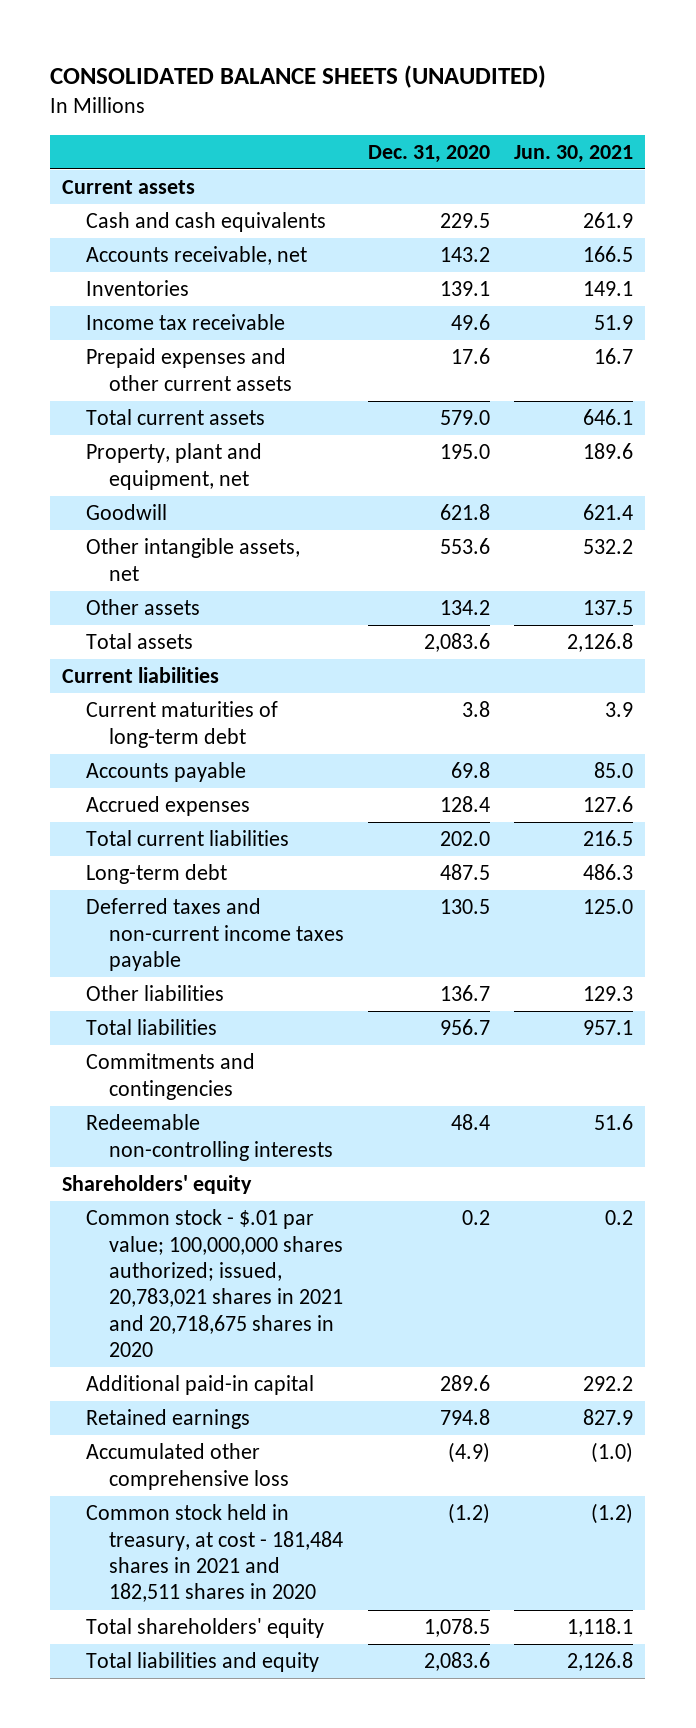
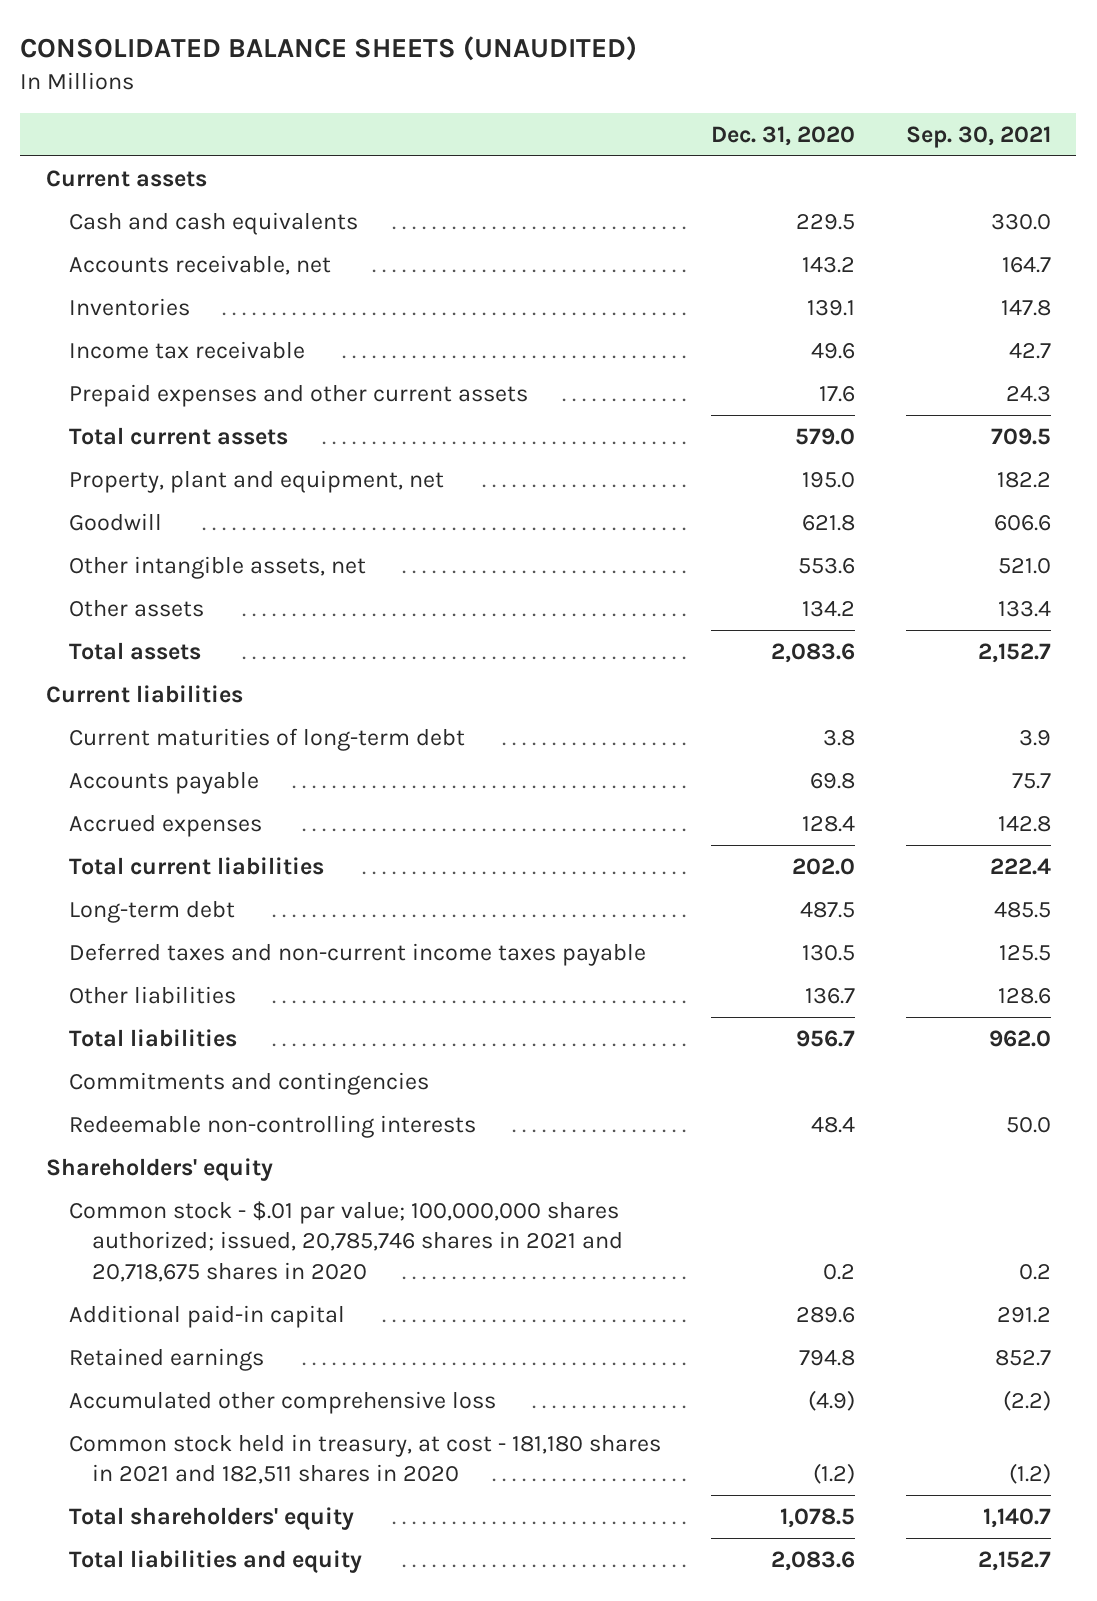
- | Dec. 31, 2020 | Jun. 30, 2021
+ | Dec. 31, 2020 | Sep. 30, 2021
- Common stock - $.01 par value; 100,000,000 shares authorized; issued, 20,783,021 shares in 2021 and 20,718,675 shares in 2020 | 0.2 | 0.2
+ Common stock - $.01 par value; 100,000,000 shares authorized; issued, 20,785,746 shares in 2021 and 20,718,675 shares in 2020 | 0.2 | 0.2
- Common stock held in treasury, at cost - 181,484 shares in 2021 and 182,511 shares in 2020 | (1.2) | (1.2)
+ Common stock held in treasury, at cost - 181,180 shares in 2021 and 182,511 shares in 2020 | (1.2) | (1.2)

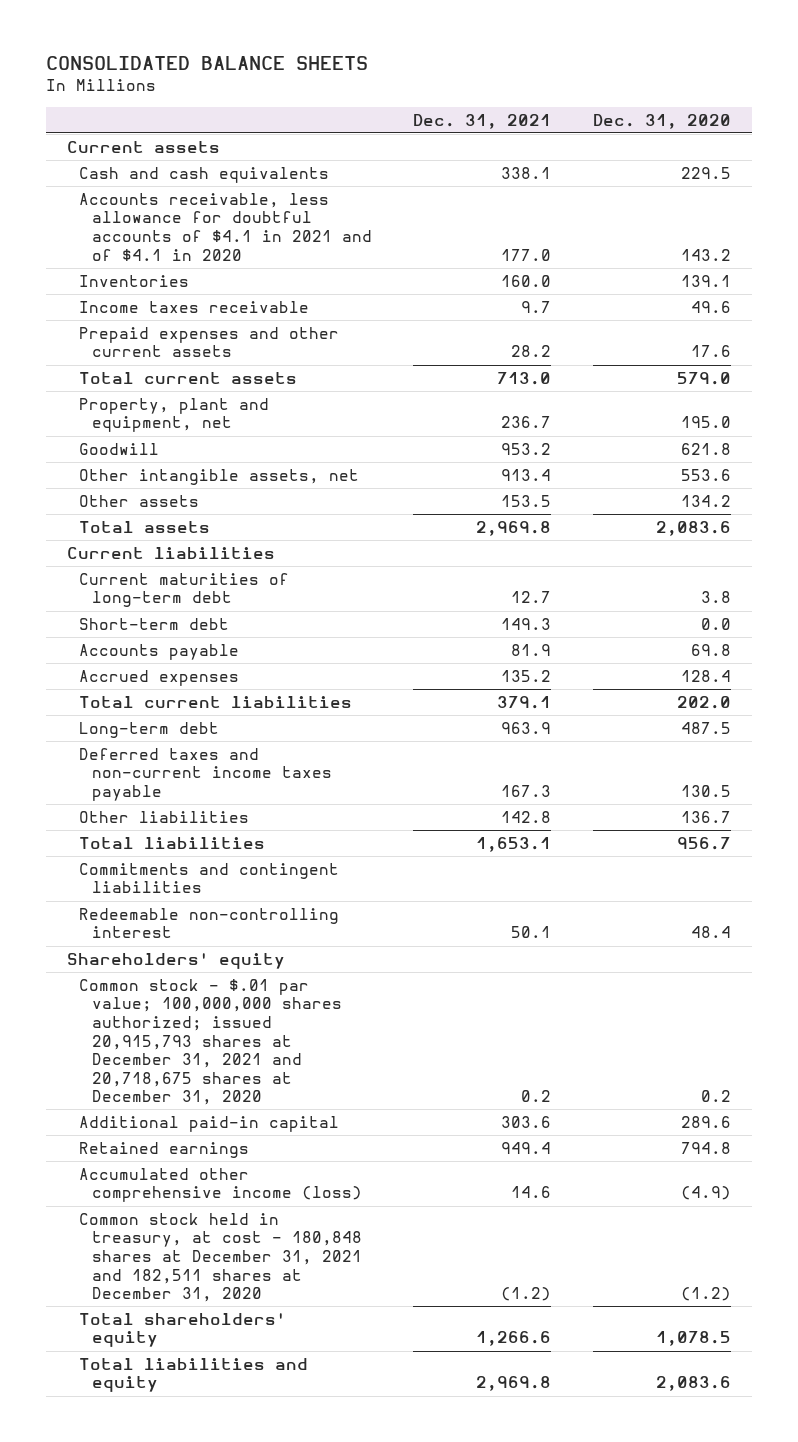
- CONSOLIDATED BALANCE SHEETS (UNAUDITED)
+ CONSOLIDATED BALANCE SHEETS
- | Dec. 31, 2020 | Sep. 30, 2021
+ | Dec. 31, 2021 | Dec. 31, 2020
- Accounts receivable, net | 143.2 | 164.7
+ Accounts receivable, less allowance for doubtful accounts of $4.1 in 2021 and of $4.1 in 2020 | 177.0 | 143.2
- Income tax receivable | 49.6 | 42.7
+ Income taxes receivable | 9.7 | 49.6
+ Short-term debt | 149.3 | 0.0
- Commitments and contingencies
- Redeemable non-controlling interests | 48.4 | 50.0
+ Commitments and contingent liabilities
+ Redeemable non-controlling interest | 50.1 | 48.4
- Common stock - $.01 par value; 100,000,000 shares authorized; issued, 20,785,746 shares in 2021 and 20,718,675 shares in 2020 | 0.2 | 0.2
+ Common stock - $.01 par value; 100,000,000 shares authorized; issued 20,915,793 shares at December 31, 2021 and 20,718,675 shares at December 31, 2020 | 0.2 | 0.2
- Accumulated other comprehensive loss | (4.9) | (2.2)
- Common stock held in treasury, at cost - 181,180 shares in 2021 and 182,511 shares in 2020 | (1.2) | (1.2)
+ Accumulated other comprehensive income (loss) | 14.6 | (4.9)
+ Common stock held in treasury, at cost - 180,848 shares at December 31, 2021 and 182,511 shares at December 31, 2020 | (1.2) | (1.2)

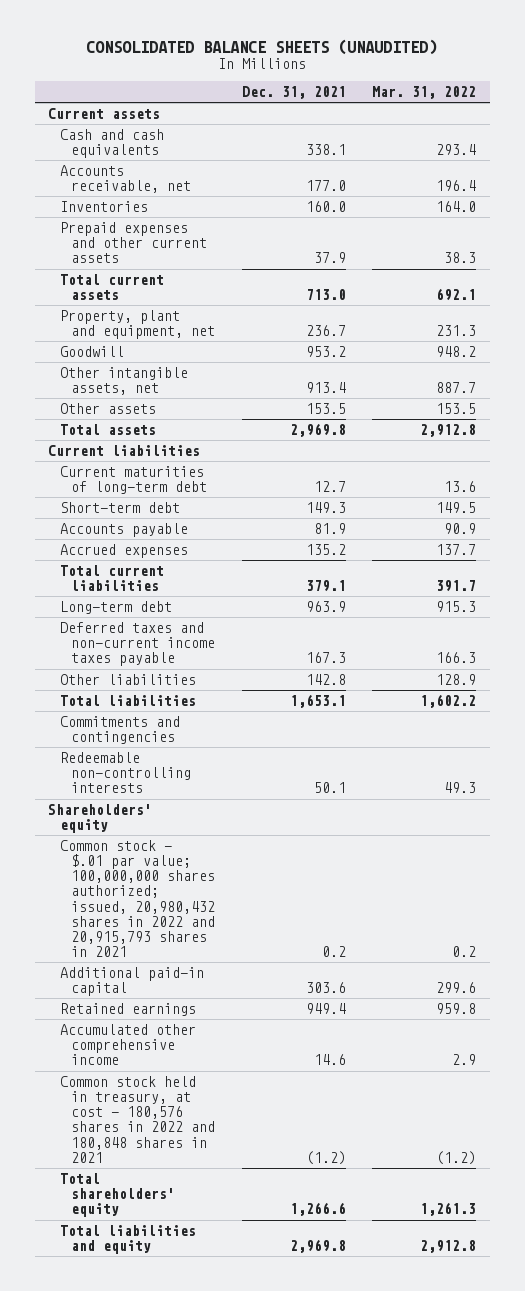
- CONSOLIDATED BALANCE SHEETS
+ CONSOLIDATED BALANCE SHEETS (UNAUDITED)
- | Dec. 31, 2021 | Dec. 31, 2020
+ | Dec. 31, 2021 | Mar. 31, 2022
- Accounts receivable, less allowance for doubtful accounts of $4.1 in 2021 and of $4.1 in 2020 | 177.0 | 143.2
+ Accounts receivable, net | 177.0 | 196.4
- Income taxes receivable | 9.7 | 49.6
- Prepaid expenses and other current assets | 28.2 | 17.6
+ Prepaid expenses and other current assets | 37.9 | 38.3
- Commitments and contingent liabilities
- Redeemable non-controlling interest | 50.1 | 48.4
+ Commitments and contingencies
+ Redeemable non-controlling interests | 50.1 | 49.3
- Common stock - $.01 par value; 100,000,000 shares authorized; issued 20,915,793 shares at December 31, 2021 and 20,718,675 shares at December 31, 2020 | 0.2 | 0.2
+ Common stock - $.01 par value; 100,000,000 shares authorized; issued, 20,980,432 shares in 2022 and 20,915,793 shares in 2021 | 0.2 | 0.2
- Accumulated other comprehensive income (loss) | 14.6 | (4.9)
- Common stock held in treasury, at cost - 180,848 shares at December 31, 2021 and 182,511 shares at December 31, 2020 | (1.2) | (1.2)
+ Accumulated other comprehensive income | 14.6 | 2.9
+ Common stock held in treasury, at cost - 180,576 shares in 2022 and 180,848 shares in 2021 | (1.2) | (1.2)

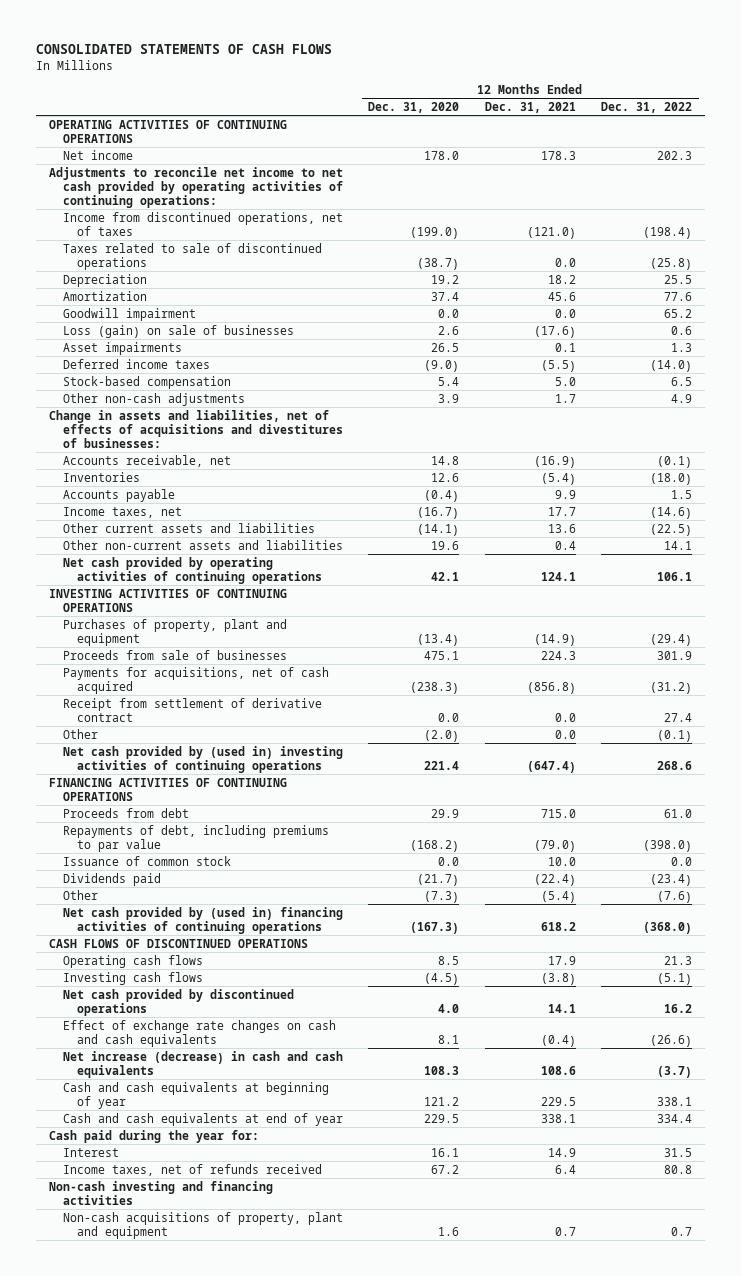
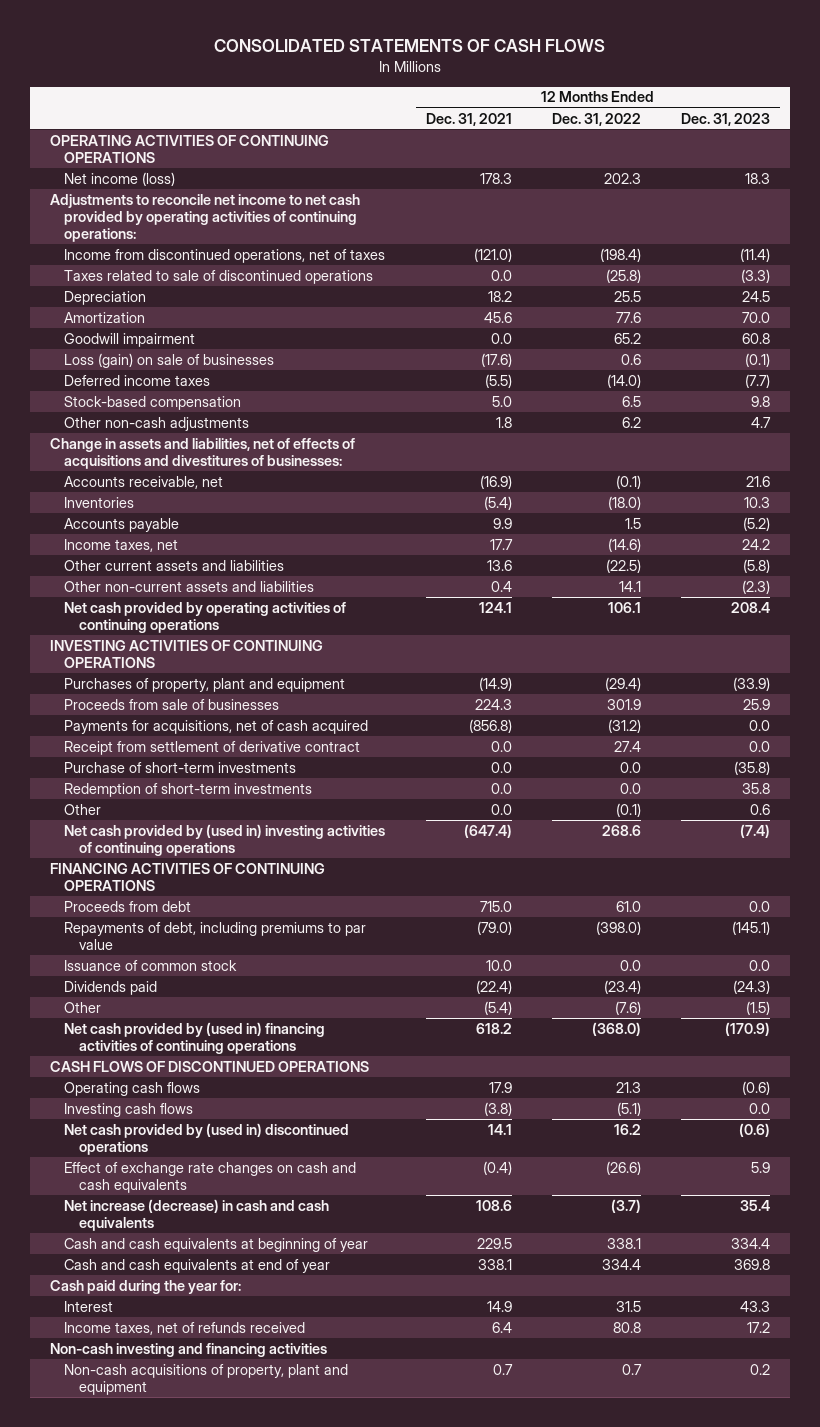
- | 12 Months Ended Dec. 31, 2020 | 12 Months Ended Dec. 31, 2021 | 12 Months Ended Dec. 31, 2022
+ | 12 Months Ended Dec. 31, 2021 | 12 Months Ended Dec. 31, 2022 | 12 Months Ended Dec. 31, 2023
- Net income | 178.0 | 178.3 | 202.3
+ Net income (loss) | 178.3 | 202.3 | 18.3
- Asset impairments | 26.5 | 0.1 | 1.3
- Other non-cash adjustments | 3.9 | 1.7 | 4.9
+ Other non-cash adjustments | 1.8 | 6.2 | 4.7
+ Purchase of short-term investments | 0.0 | 0.0 | (35.8)
+ Redemption of short-term investments | 0.0 | 0.0 | 35.8
- Net cash provided by discontinued operations | 4.0 | 14.1 | 16.2
+ Net cash provided by (used in) discontinued operations | 14.1 | 16.2 | (0.6)

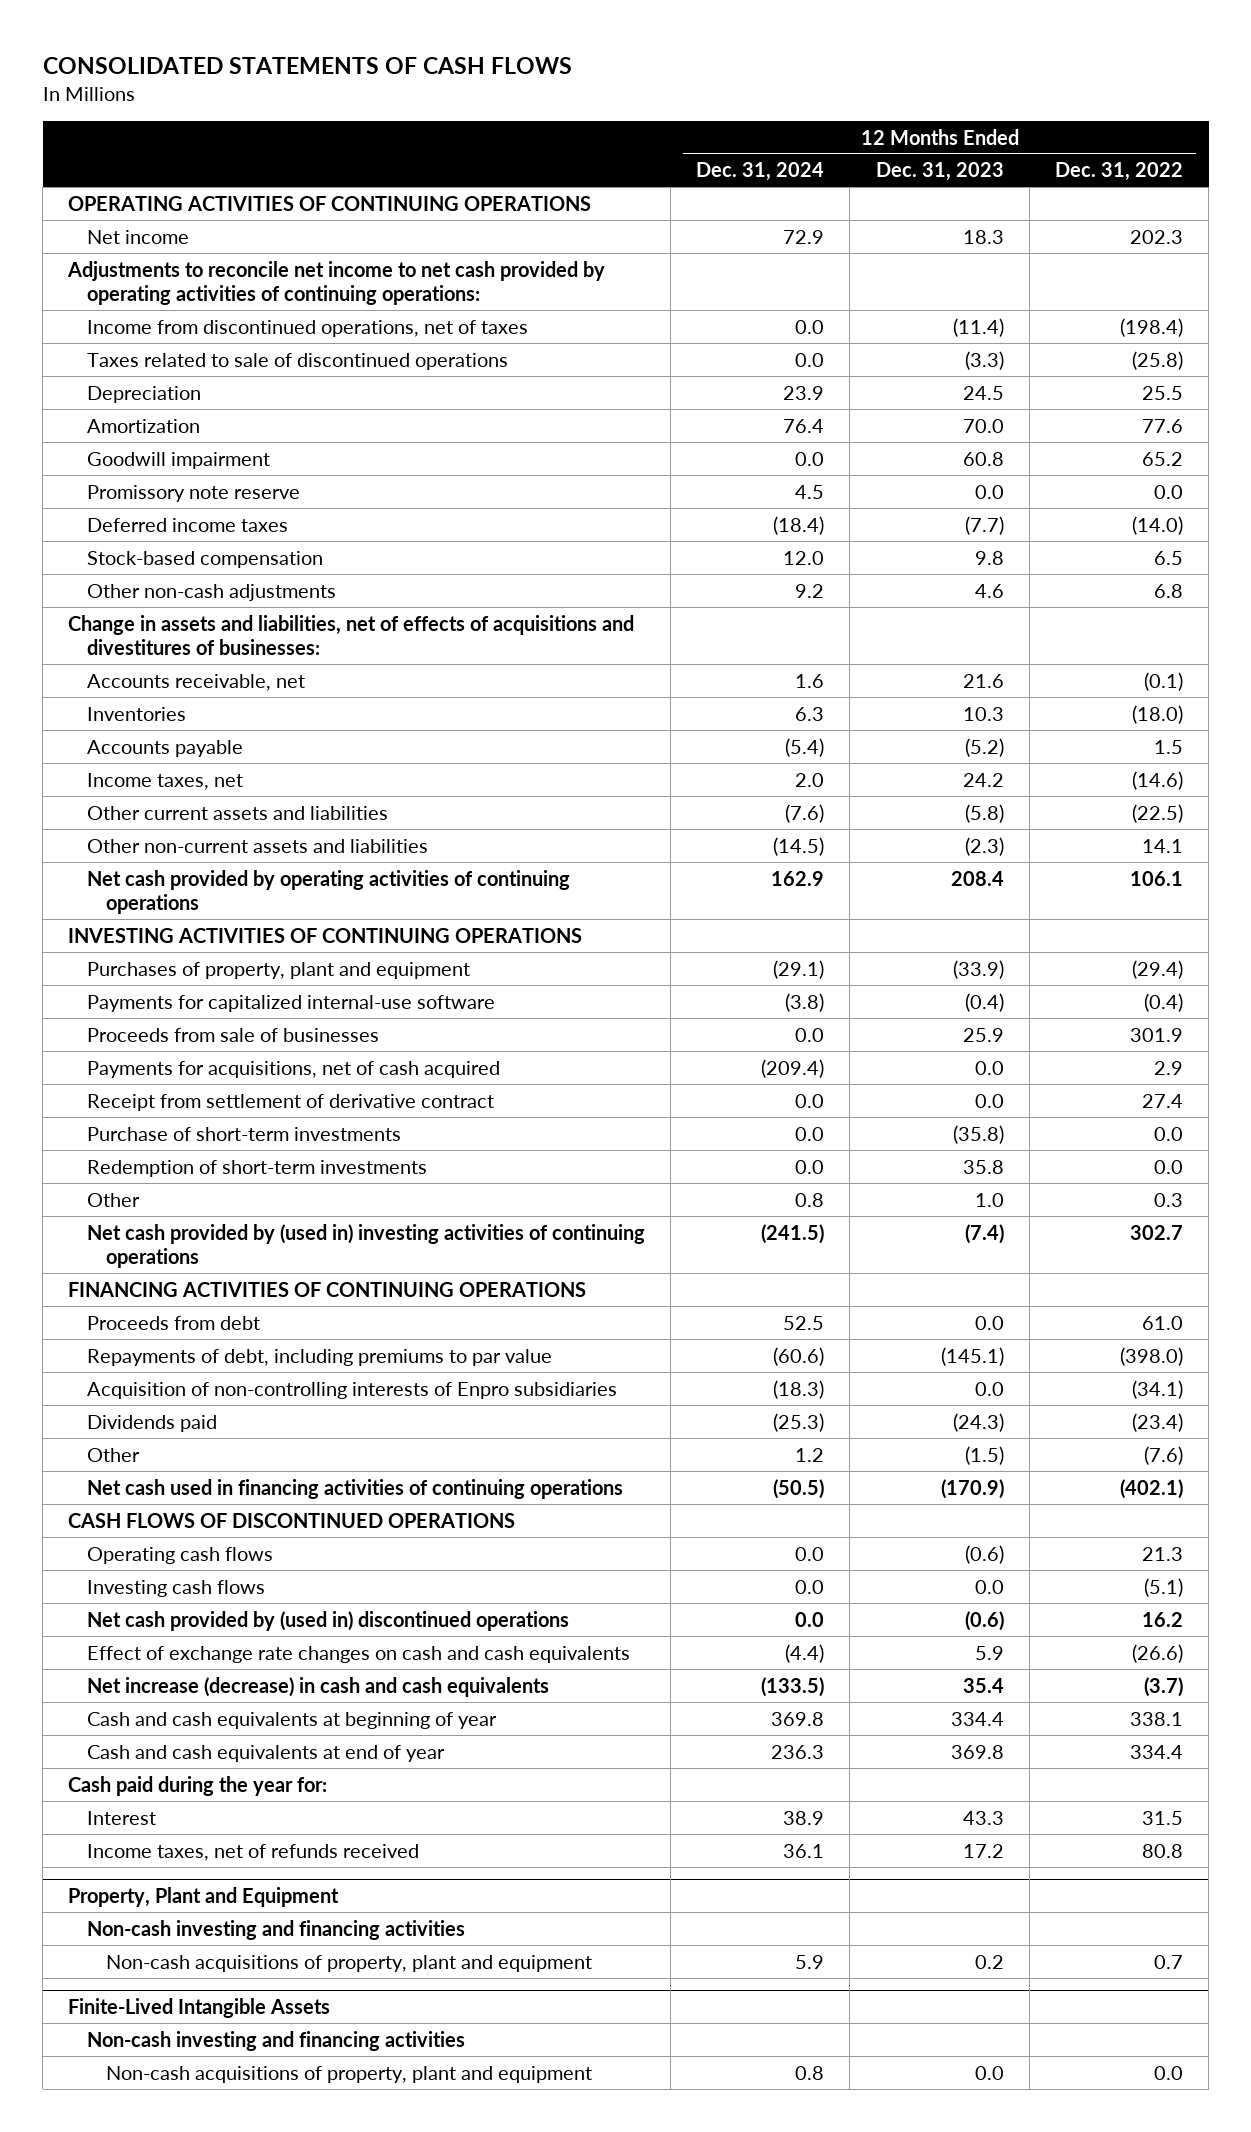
- | 12 Months Ended Dec. 31, 2021 | 12 Months Ended Dec. 31, 2022 | 12 Months Ended Dec. 31, 2023
+ | 12 Months Ended Dec. 31, 2024 | 12 Months Ended Dec. 31, 2023 | 12 Months Ended Dec. 31, 2022
- Net income (loss) | 178.3 | 202.3 | 18.3
+ Net income | 72.9 | 18.3 | 202.3
- Loss (gain) on sale of businesses | (17.6) | 0.6 | (0.1)
+ Promissory note reserve | 4.5 | 0.0 | 0.0
- Other non-cash adjustments | 1.8 | 6.2 | 4.7
+ Other non-cash adjustments | 9.2 | 4.6 | 6.8
+ Payments for capitalized internal-use software | (3.8) | (0.4) | (0.4)
- Payments for acquisitions, net of cash acquired | (856.8) | (31.2) | 0.0
+ Payments for acquisitions, net of cash acquired | (209.4) | 0.0 | 2.9
- Other | 0.0 | (0.1) | 0.6
- Net cash provided by (used in) investing activities of continuing operations | (647.4) | 268.6 | (7.4)
+ Other | 0.8 | 1.0 | 0.3
+ Net cash provided by (used in) investing activities of continuing operations | (241.5) | (7.4) | 302.7
- Issuance of common stock | 10.0 | 0.0 | 0.0
+ Acquisition of non-controlling interests of Enpro subsidiaries | (18.3) | 0.0 | (34.1)
- Net cash provided by (used in) financing activities of continuing operations | 618.2 | (368.0) | (170.9)
+ Net cash used in financing activities of continuing operations | (50.5) | (170.9) | (402.1)
+ Property, Plant and Equipment
+ Finite-Lived Intangible Assets
+ Non-cash investing and financing activities
+ Non-cash acquisitions of property, plant and equipment | 0.8 | 0.0 | 0.0

